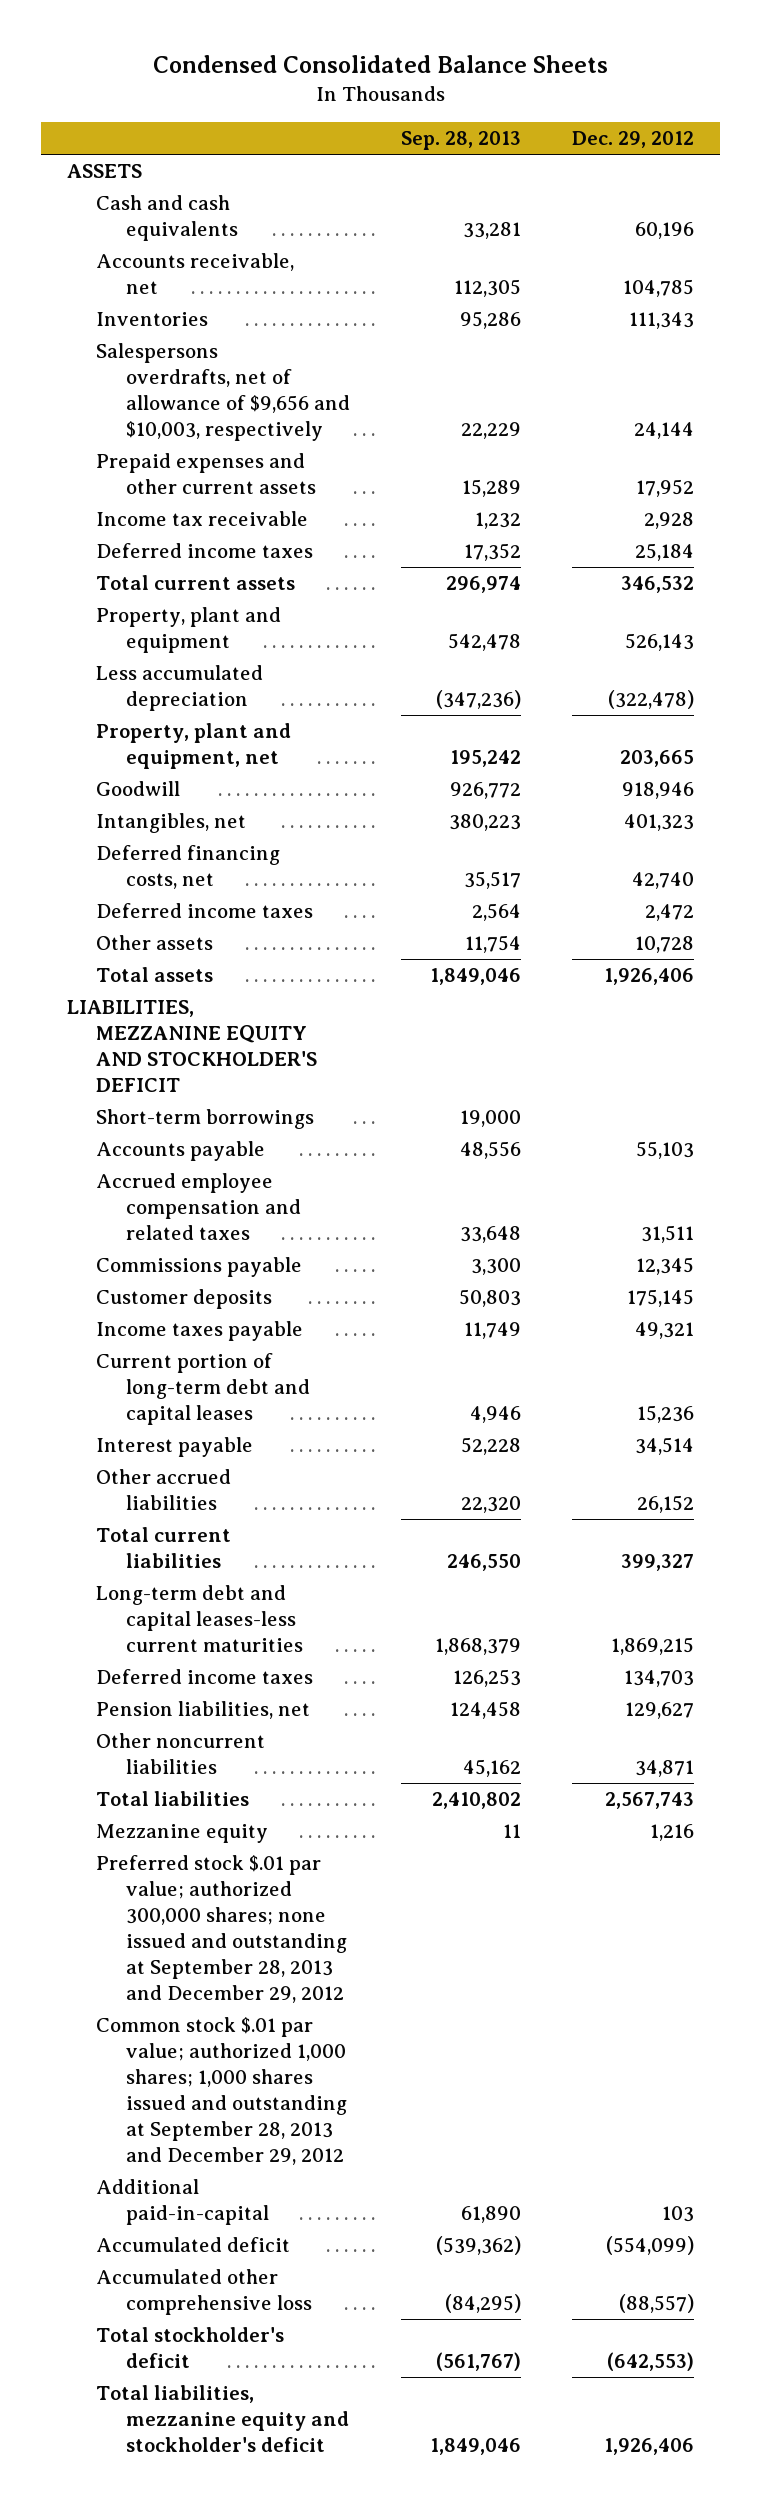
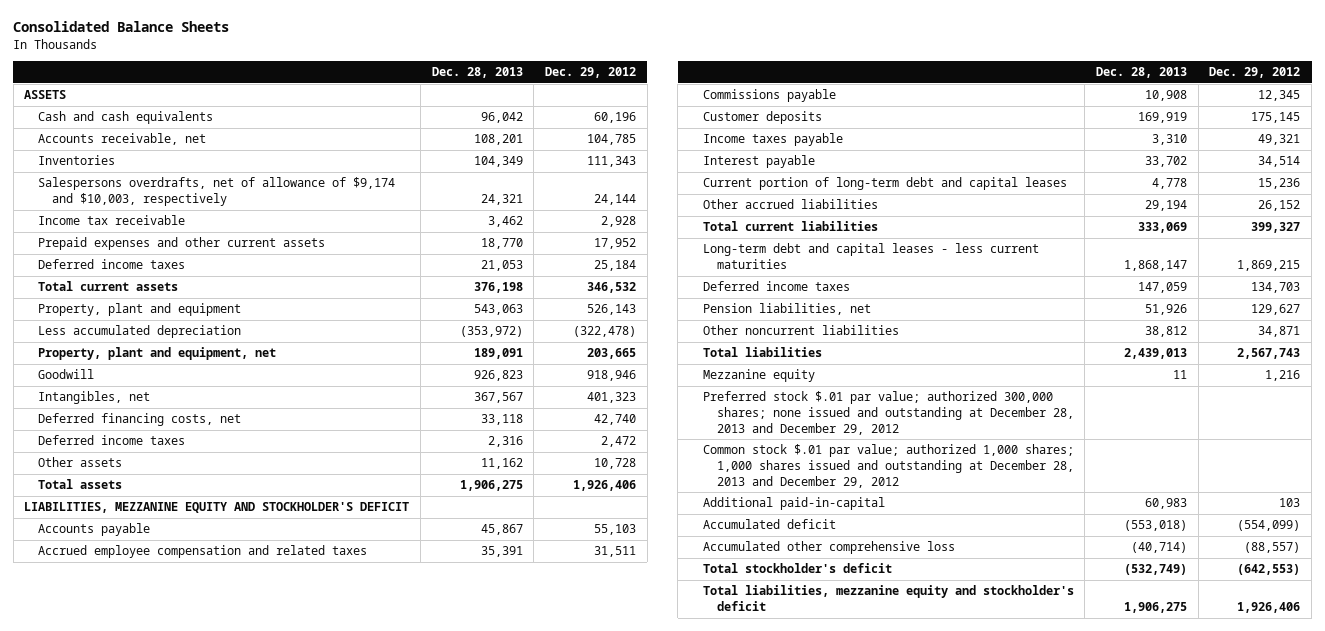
- Condensed Consolidated Balance Sheets
+ Consolidated Balance Sheets
- | Sep. 28, 2013 | Dec. 29, 2012
+ | Dec. 28, 2013 | Dec. 29, 2012
- Salespersons overdrafts, net of allowance of $9,656 and $10,003, respectively | 22,229 | 24,144
+ Salespersons overdrafts, net of allowance of $9,174 and $10,003, respectively | 24,321 | 24,144
moved down: Prepaid expenses and other current assets | 18,770 | 17,952
- Short-term borrowings | 19,000 |
moved down: Current portion of long-term debt and capital leases | 4,778 | 15,236
- Long-term debt and capital leases-less current maturities | 1,868,379 | 1,869,215
+ Long-term debt and capital leases - less current maturities | 1,868,147 | 1,869,215
- Preferred stock $.01 par value; authorized 300,000 shares; none issued and outstanding at September 28, 2013 and December 29, 2012
- Common stock $.01 par value; authorized 1,000 shares; 1,000 shares issued and outstanding at September 28, 2013 and December 29, 2012
+ Preferred stock $.01 par value; authorized 300,000 shares; none issued and outstanding at December 28, 2013 and December 29, 2012
+ Common stock $.01 par value; authorized 1,000 shares; 1,000 shares issued and outstanding at December 28, 2013 and December 29, 2012

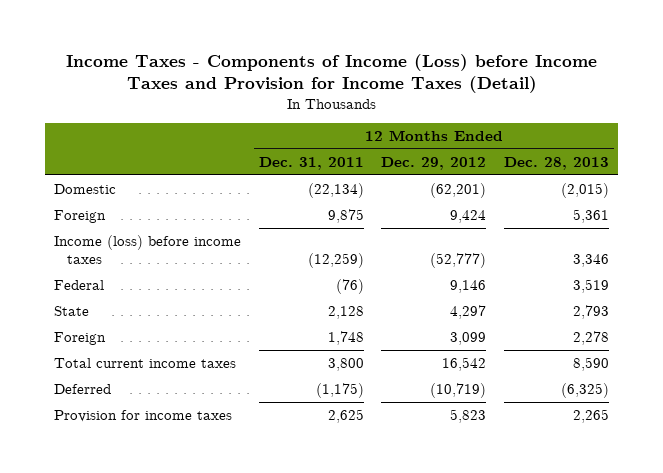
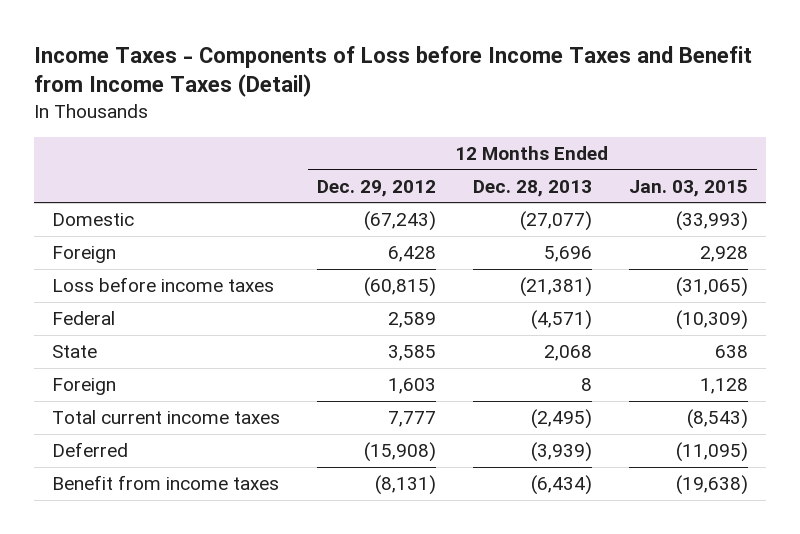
- Income Taxes - Components of Income (Loss) before Income Taxes and Provision for Income Taxes (Detail)
+ Income Taxes - Components of Loss before Income Taxes and Benefit from Income Taxes (Detail)
- | 12 Months Ended Dec. 31, 2011 | 12 Months Ended Dec. 29, 2012 | 12 Months Ended Dec. 28, 2013
+ | 12 Months Ended Dec. 29, 2012 | 12 Months Ended Dec. 28, 2013 | 12 Months Ended Jan. 03, 2015
- Domestic | (22,134) | (62,201) | (2,015)
- Foreign | 9,875 | 9,424 | 5,361
- Income (loss) before income taxes | (12,259) | (52,777) | 3,346
- Federal | (76) | 9,146 | 3,519
- State | 2,128 | 4,297 | 2,793
- Foreign | 1,748 | 3,099 | 2,278
- Total current income taxes | 3,800 | 16,542 | 8,590
- Deferred | (1,175) | (10,719) | (6,325)
- Provision for income taxes | 2,625 | 5,823 | 2,265
+ Domestic | (67,243) | (27,077) | (33,993)
+ Foreign | 6,428 | 5,696 | 2,928
+ Loss before income taxes | (60,815) | (21,381) | (31,065)
+ Federal | 2,589 | (4,571) | (10,309)
+ State | 3,585 | 2,068 | 638
+ Foreign | 1,603 | 8 | 1,128
+ Total current income taxes | 7,777 | (2,495) | (8,543)
+ Deferred | (15,908) | (3,939) | (11,095)
+ Benefit from income taxes | (8,131) | (6,434) | (19,638)

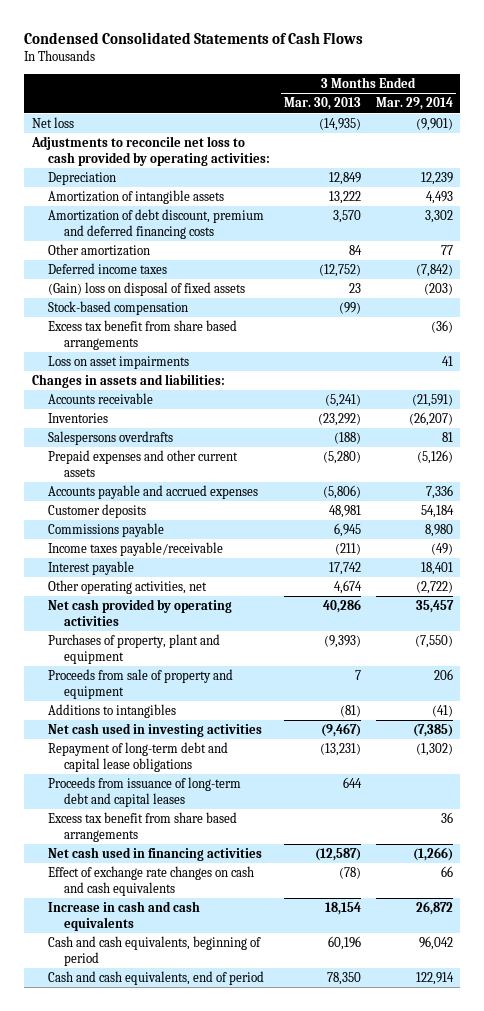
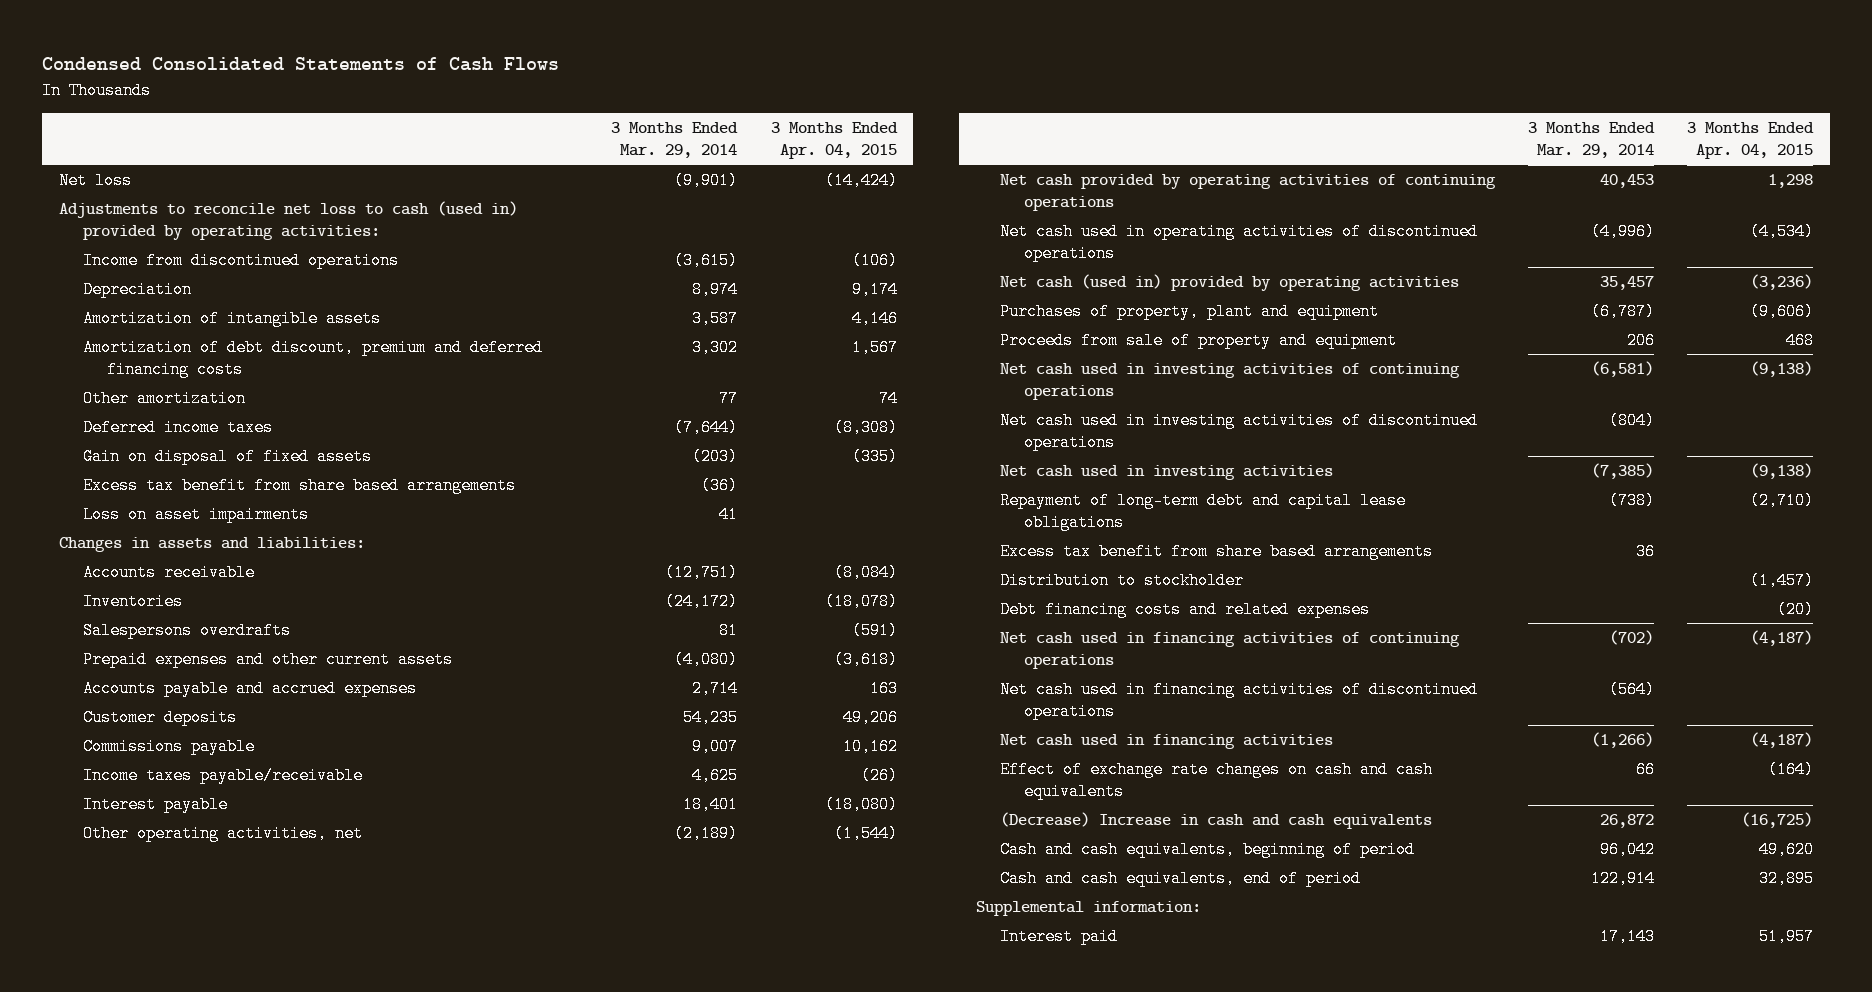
- | 3 Months Ended Mar. 30, 2013 | 3 Months Ended Mar. 29, 2014
+ | 3 Months Ended Mar. 29, 2014 | 3 Months Ended Apr. 04, 2015
- Adjustments to reconcile net loss to cash provided by operating activities:
- Depreciation | 12,849 | 12,239
- Amortization of intangible assets | 13,222 | 4,493
+ Adjustments to reconcile net loss to cash (used in) provided by operating activities:
+ Income from discontinued operations | (3,615) | (106)
+ Depreciation | 8,974 | 9,174
+ Amortization of intangible assets | 3,587 | 4,146
- Deferred income taxes | (12,752) | (7,842)
- (Gain) loss on disposal of fixed assets | 23 | (203)
- Stock-based compensation | (99) |
+ Deferred income taxes | (7,644) | (8,308)
+ Gain on disposal of fixed assets | (203) | (335)
- Accounts receivable | (5,241) | (21,591)
- Inventories | (23,292) | (26,207)
+ Accounts receivable | (12,751) | (8,084)
+ Inventories | (24,172) | (18,078)
- Prepaid expenses and other current assets | (5,280) | (5,126)
- Accounts payable and accrued expenses | (5,806) | 7,336
- Customer deposits | 48,981 | 54,184
- Commissions payable | 6,945 | 8,980
- Income taxes payable/receivable | (211) | (49)
+ Prepaid expenses and other current assets | (4,080) | (3,618)
+ Accounts payable and accrued expenses | 2,714 | 163
+ Customer deposits | 54,235 | 49,206
+ Commissions payable | 9,007 | 10,162
+ Income taxes payable/receivable | 4,625 | (26)
- Other operating activities, net | 4,674 | (2,722)
- Net cash provided by operating activities | 40,286 | 35,457
- Purchases of property, plant and equipment | (9,393) | (7,550)
+ Other operating activities, net | (2,189) | (1,544)
+ Net cash provided by operating activities of continuing operations | 40,453 | 1,298
+ Net cash used in operating activities of discontinued operations | (4,996) | (4,534)
+ Net cash (used in) provided by operating activities | 35,457 | (3,236)
+ Purchases of property, plant and equipment | (6,787) | (9,606)
- Additions to intangibles | (81) | (41)
+ Net cash used in investing activities of continuing operations | (6,581) | (9,138)
+ Net cash used in investing activities of discontinued operations | (804) |
- Repayment of long-term debt and capital lease obligations | (13,231) | (1,302)
- Proceeds from issuance of long-term debt and capital leases | 644 |
+ Repayment of long-term debt and capital lease obligations | (738) | (2,710)
+ Distribution to stockholder | | (1,457)
+ Debt financing costs and related expenses | | (20)
+ Net cash used in financing activities of continuing operations | (702) | (4,187)
+ Net cash used in financing activities of discontinued operations | (564) |
- Increase in cash and cash equivalents | 18,154 | 26,872
+ (Decrease) Increase in cash and cash equivalents | 26,872 | (16,725)
+ Supplemental information:
+ Interest paid | 17,143 | 51,957

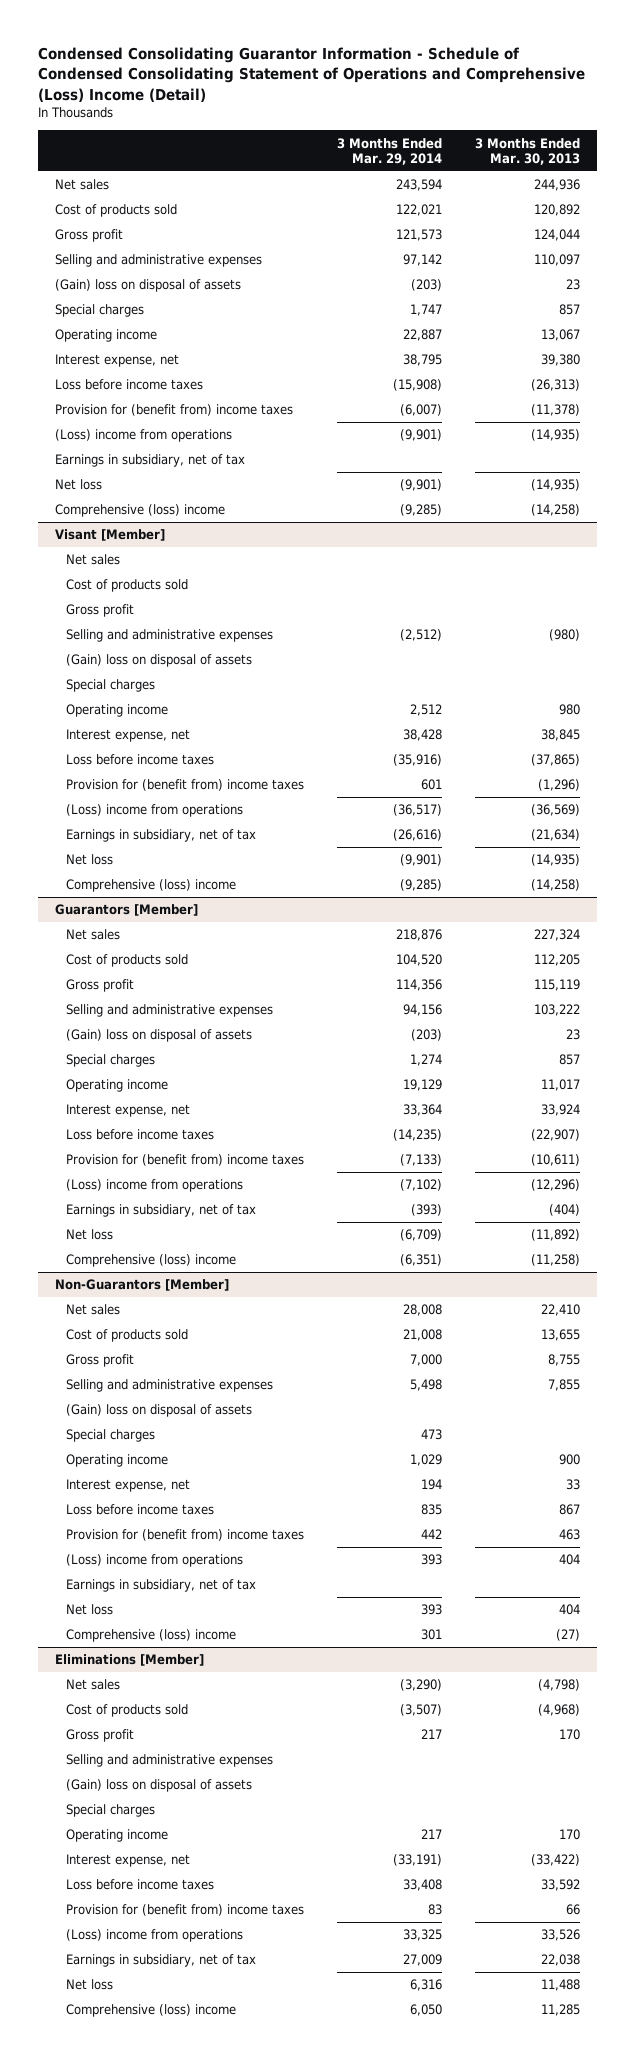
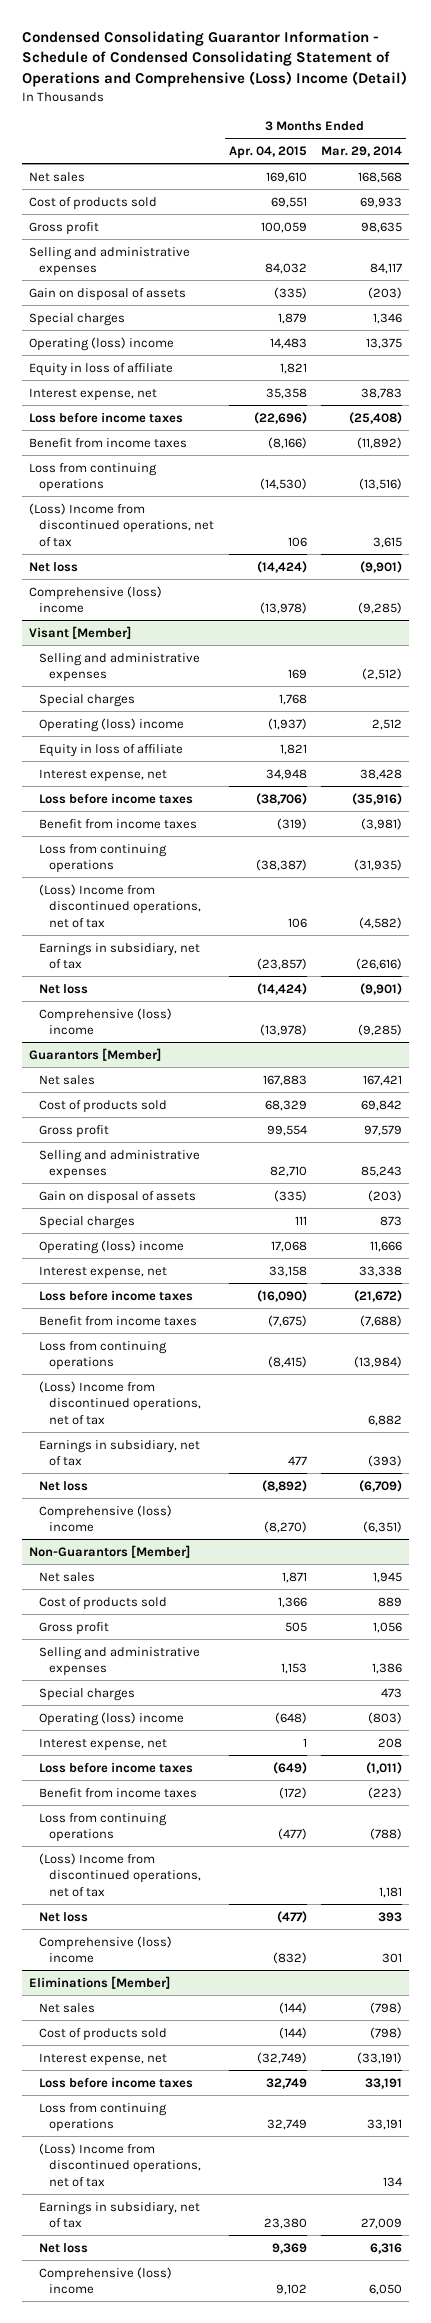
- | 3 Months Ended Mar. 29, 2014 | 3 Months Ended Mar. 30, 2013
+ | 3 Months Ended Apr. 04, 2015 | 3 Months Ended Mar. 29, 2014
- Net sales | 243,594 | 244,936
- Cost of products sold | 122,021 | 120,892
- Gross profit | 121,573 | 124,044
- Selling and administrative expenses | 97,142 | 110,097
- (Gain) loss on disposal of assets | (203) | 23
- Special charges | 1,747 | 857
- Operating income | 22,887 | 13,067
- Interest expense, net | 38,795 | 39,380
- Loss before income taxes | (15,908) | (26,313)
- Provision for (benefit from) income taxes | (6,007) | (11,378)
- (Loss) income from operations | (9,901) | (14,935)
- Earnings in subsidiary, net of tax
+ Net sales | 169,610 | 168,568
+ Cost of products sold | 69,551 | 69,933
+ Gross profit | 100,059 | 98,635
+ Selling and administrative expenses | 84,032 | 84,117
+ Gain on disposal of assets | (335) | (203)
+ Special charges | 1,879 | 1,346
+ Operating (loss) income | 14,483 | 13,375
+ Equity in loss of affiliate | 1,821 |
+ Interest expense, net | 35,358 | 38,783
+ Loss before income taxes | (22,696) | (25,408)
+ Benefit from income taxes | (8,166) | (11,892)
+ Loss from continuing operations | (14,530) | (13,516)
+ (Loss) Income from discontinued operations, net of tax | 106 | 3,615
@ Visant [Member]
- Net sales
- Cost of products sold
- Gross profit
- (Gain) loss on disposal of assets
- Operating income | 2,512 | 980
+ Operating (loss) income | (1,937) | 2,512
+ Equity in loss of affiliate | 1,821 |
- Provision for (benefit from) income taxes | 601 | (1,296)
- (Loss) income from operations | (36,517) | (36,569)
+ Benefit from income taxes | (319) | (3,981)
+ Loss from continuing operations | (38,387) | (31,935)
+ (Loss) Income from discontinued operations, net of tax | 106 | (4,582)
@ Guarantors [Member]
- Net sales | 218,876 | 227,324
- Cost of products sold | 104,520 | 112,205
- Gross profit | 114,356 | 115,119
- Selling and administrative expenses | 94,156 | 103,222
- (Gain) loss on disposal of assets | (203) | 23
- Special charges | 1,274 | 857
- Operating income | 19,129 | 11,017
- Interest expense, net | 33,364 | 33,924
- Loss before income taxes | (14,235) | (22,907)
- Provision for (benefit from) income taxes | (7,133) | (10,611)
- (Loss) income from operations | (7,102) | (12,296)
+ Net sales | 167,883 | 167,421
+ Cost of products sold | 68,329 | 69,842
+ Gross profit | 99,554 | 97,579
+ Selling and administrative expenses | 82,710 | 85,243
+ Gain on disposal of assets | (335) | (203)
+ Special charges | 111 | 873
+ Operating (loss) income | 17,068 | 11,666
+ Interest expense, net | 33,158 | 33,338
+ Loss before income taxes | (16,090) | (21,672)
+ Benefit from income taxes | (7,675) | (7,688)
+ Loss from continuing operations | (8,415) | (13,984)
+ (Loss) Income from discontinued operations, net of tax | | 6,882
@ Non-Guarantors [Member]
- Net sales | 28,008 | 22,410
- Cost of products sold | 21,008 | 13,655
- Gross profit | 7,000 | 8,755
- Selling and administrative expenses | 5,498 | 7,855
- (Gain) loss on disposal of assets
+ Net sales | 1,871 | 1,945
+ Cost of products sold | 1,366 | 889
+ Gross profit | 505 | 1,056
+ Selling and administrative expenses | 1,153 | 1,386
- Operating income | 1,029 | 900
- Interest expense, net | 194 | 33
- Loss before income taxes | 835 | 867
- Provision for (benefit from) income taxes | 442 | 463
- (Loss) income from operations | 393 | 404
- Earnings in subsidiary, net of tax
+ Operating (loss) income | (648) | (803)
+ Interest expense, net | 1 | 208
+ Loss before income taxes | (649) | (1,011)
+ Benefit from income taxes | (172) | (223)
+ Loss from continuing operations | (477) | (788)
+ (Loss) Income from discontinued operations, net of tax | | 1,181
@ Eliminations [Member]
- Net sales | (3,290) | (4,798)
- Cost of products sold | (3,507) | (4,968)
- Gross profit | 217 | 170
- Selling and administrative expenses
- (Gain) loss on disposal of assets
- Special charges
- Operating income | 217 | 170
+ Net sales | (144) | (798)
+ Cost of products sold | (144) | (798)
- Loss before income taxes | 33,408 | 33,592
- Provision for (benefit from) income taxes | 83 | 66
- (Loss) income from operations | 33,325 | 33,526
+ Loss before income taxes | 32,749 | 33,191
+ Loss from continuing operations | 32,749 | 33,191
+ (Loss) Income from discontinued operations, net of tax | | 134

